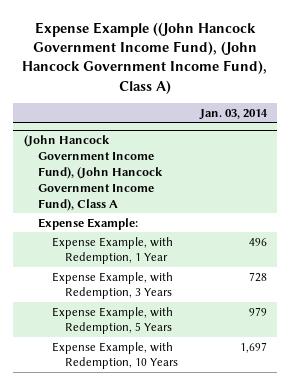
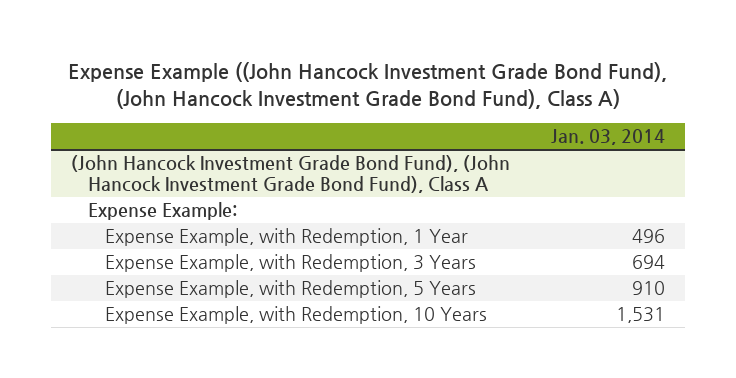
- Expense Example ((John Hancock Government Income Fund), (John Hancock Government Income Fund), Class A)
+ Expense Example ((John Hancock Investment Grade Bond Fund), (John Hancock Investment Grade Bond Fund), Class A)
- (John Hancock Government Income Fund), (John Hancock Government Income Fund), Class A
+ (John Hancock Investment Grade Bond Fund), (John Hancock Investment Grade Bond Fund), Class A
- Expense Example, with Redemption, 3 Years | 728
- Expense Example, with Redemption, 5 Years | 979
- Expense Example, with Redemption, 10 Years | 1,697
+ Expense Example, with Redemption, 3 Years | 694
+ Expense Example, with Redemption, 5 Years | 910
+ Expense Example, with Redemption, 10 Years | 1,531

